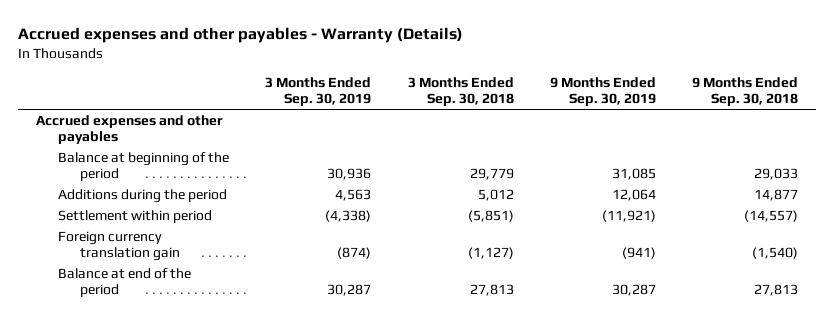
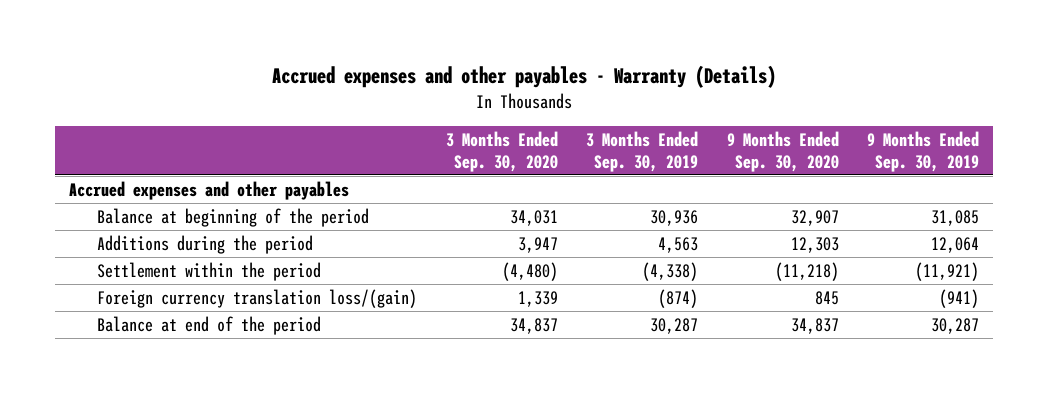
- | 3 Months Ended Sep. 30, 2019 | 3 Months Ended Sep. 30, 2018 | 9 Months Ended Sep. 30, 2019 | 9 Months Ended Sep. 30, 2018
+ | 3 Months Ended Sep. 30, 2020 | 3 Months Ended Sep. 30, 2019 | 9 Months Ended Sep. 30, 2020 | 9 Months Ended Sep. 30, 2019
- Settlement within period | (4,338) | (5,851) | (11,921) | (14,557)
- Foreign currency translation gain | (874) | (1,127) | (941) | (1,540)
+ Settlement within the period | (4,480) | (4,338) | (11,218) | (11,921)
+ Foreign currency translation loss/(gain) | 1,339 | (874) | 845 | (941)

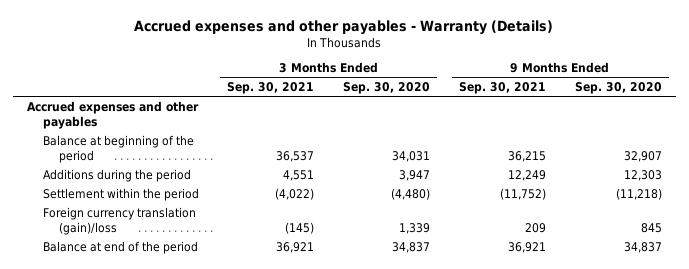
- | 3 Months Ended Sep. 30, 2020 | 3 Months Ended Sep. 30, 2019 | 9 Months Ended Sep. 30, 2020 | 9 Months Ended Sep. 30, 2019
+ | 3 Months Ended Sep. 30, 2021 | 3 Months Ended Sep. 30, 2020 | 9 Months Ended Sep. 30, 2021 | 9 Months Ended Sep. 30, 2020
- Foreign currency translation loss/(gain) | 1,339 | (874) | 845 | (941)
+ Foreign currency translation (gain)/loss | (145) | 1,339 | 209 | 845

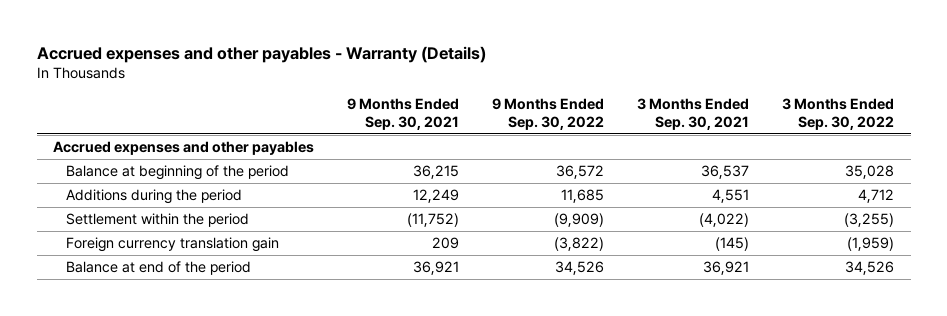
- | 3 Months Ended Sep. 30, 2021 | 3 Months Ended Sep. 30, 2020 | 9 Months Ended Sep. 30, 2021 | 9 Months Ended Sep. 30, 2020
+ | 9 Months Ended Sep. 30, 2021 | 9 Months Ended Sep. 30, 2022 | 3 Months Ended Sep. 30, 2021 | 3 Months Ended Sep. 30, 2022
- Foreign currency translation (gain)/loss | (145) | 1,339 | 209 | 845
+ Foreign currency translation gain | 209 | (3,822) | (145) | (1,959)

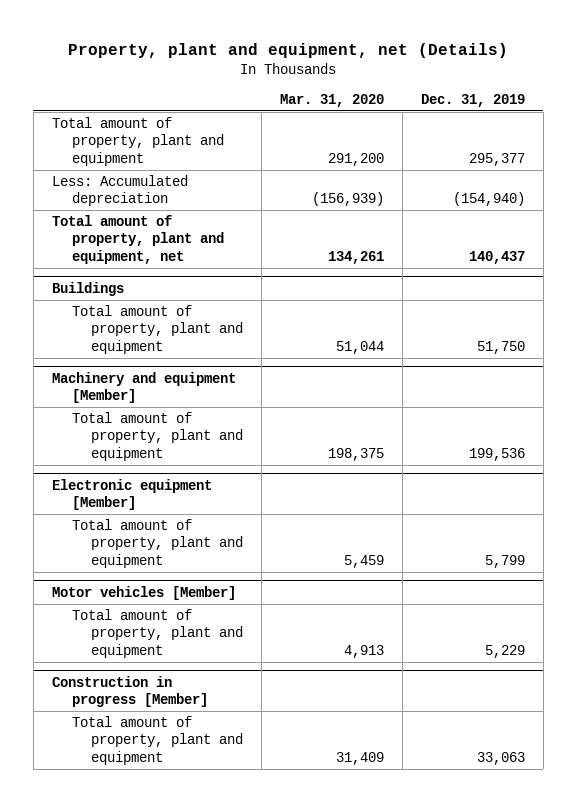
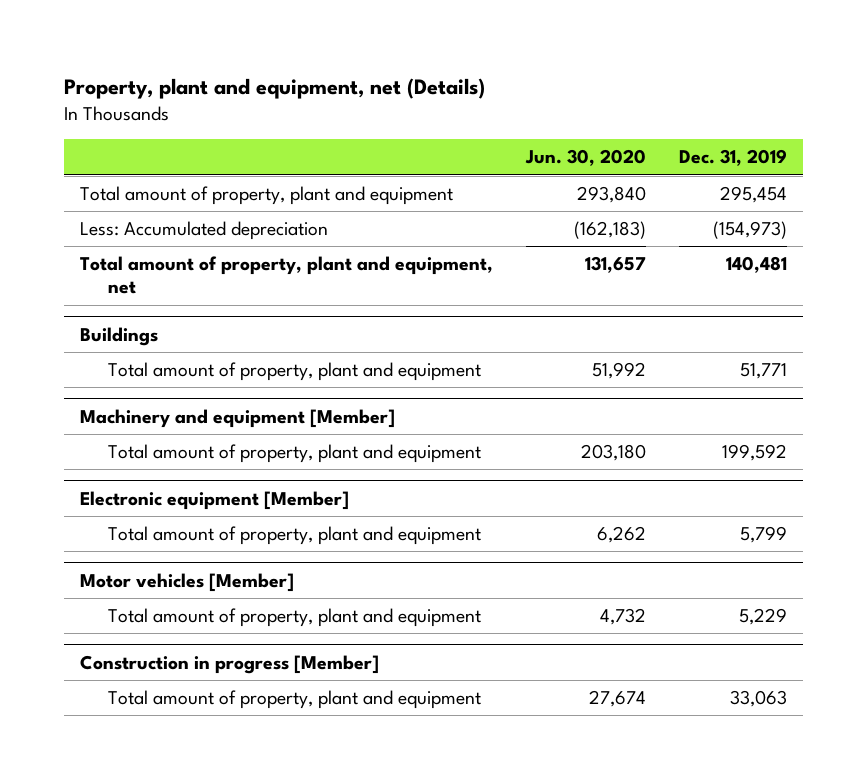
- | Mar. 31, 2020 | Dec. 31, 2019
+ | Jun. 30, 2020 | Dec. 31, 2019
- Total amount of property, plant and equipment | 291,200 | 295,377
- Less: Accumulated depreciation | (156,939) | (154,940)
- Total amount of property, plant and equipment, net | 134,261 | 140,437
+ Total amount of property, plant and equipment | 293,840 | 295,454
+ Less: Accumulated depreciation | (162,183) | (154,973)
+ Total amount of property, plant and equipment, net | 131,657 | 140,481
@ Buildings
- Total amount of property, plant and equipment | 51,044 | 51,750
+ Total amount of property, plant and equipment | 51,992 | 51,771
@ Machinery and equipment [Member]
- Total amount of property, plant and equipment | 198,375 | 199,536
+ Total amount of property, plant and equipment | 203,180 | 199,592

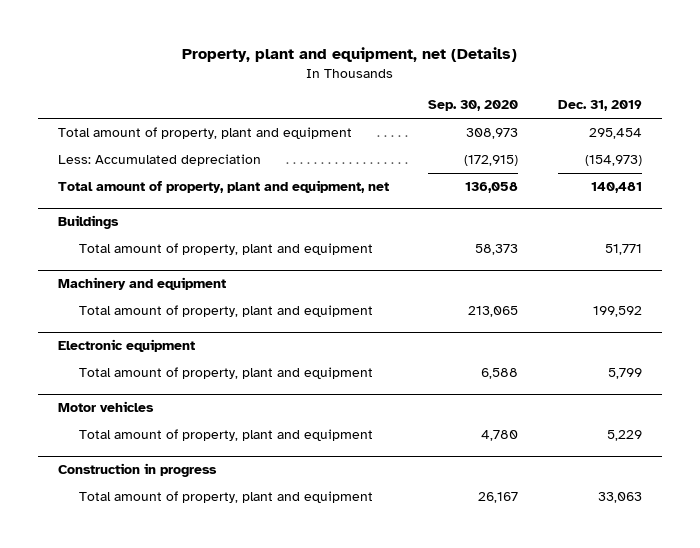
- | Jun. 30, 2020 | Dec. 31, 2019
+ | Sep. 30, 2020 | Dec. 31, 2019
- Machinery and equipment [Member]
+ Machinery and equipment
- Electronic equipment [Member]
+ Electronic equipment
- Motor vehicles [Member]
+ Motor vehicles
- Construction in progress [Member]
+ Construction in progress

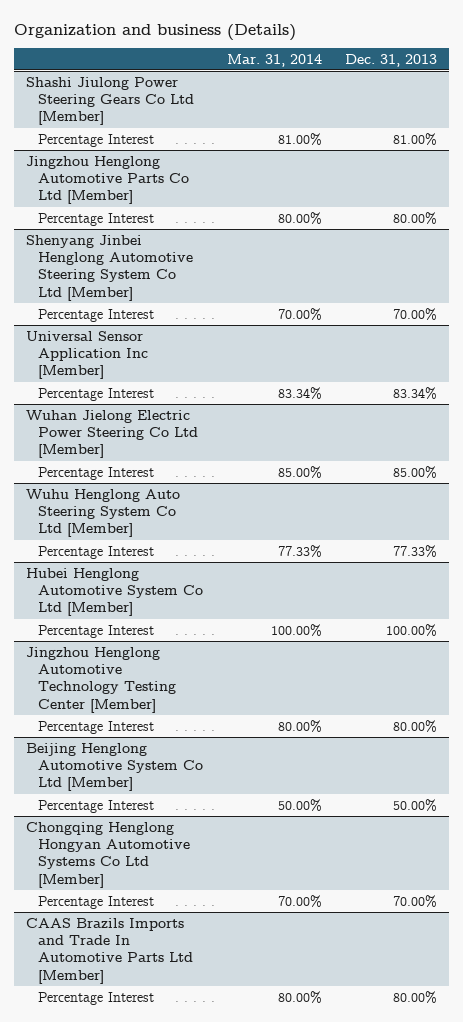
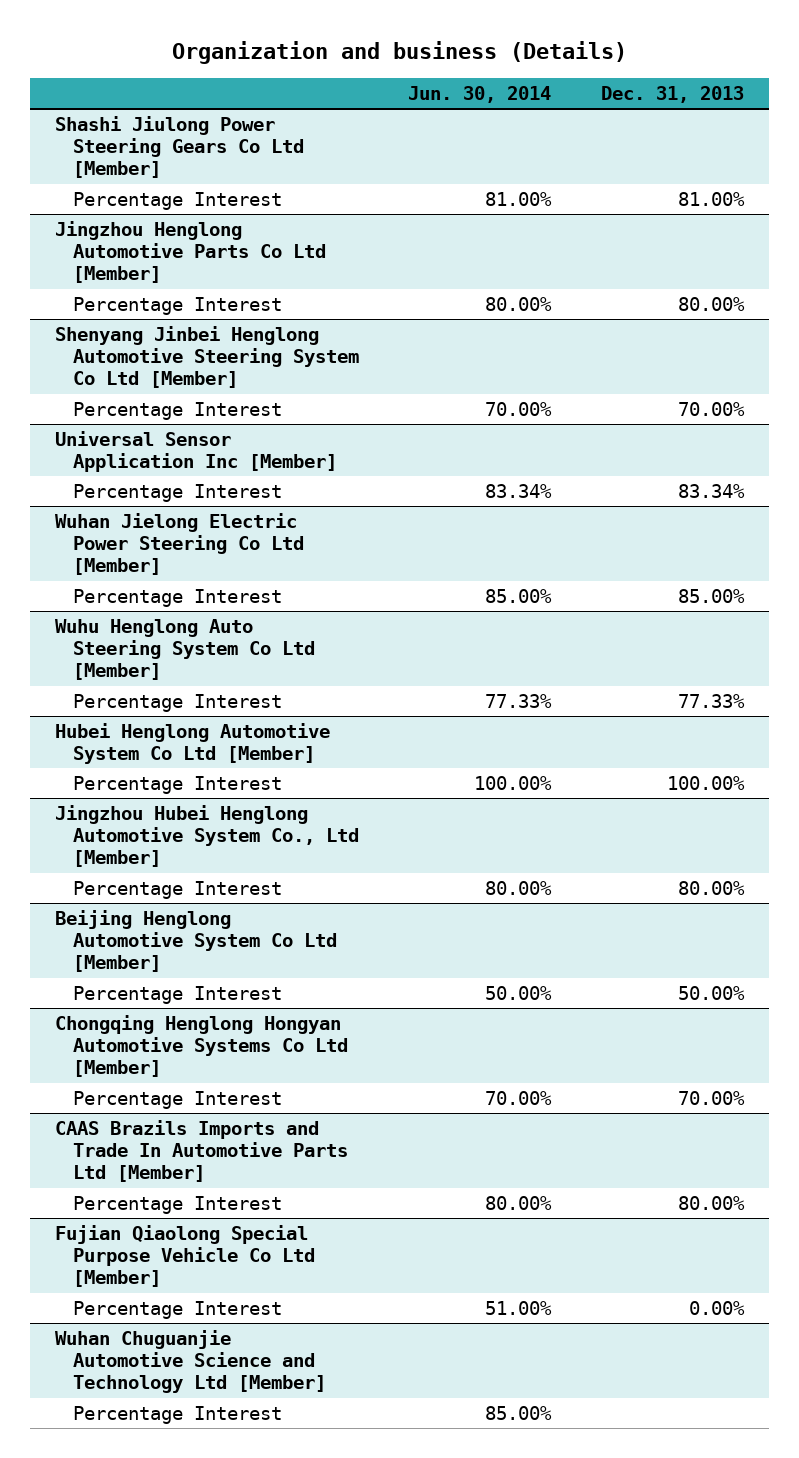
- | Mar. 31, 2014 | Dec. 31, 2013
+ | Jun. 30, 2014 | Dec. 31, 2013
- Jingzhou Henglong Automotive Technology Testing Center [Member]
+ Jingzhou Hubei Henglong Automotive System Co., Ltd [Member]
+ Fujian Qiaolong Special Purpose Vehicle Co Ltd [Member]
+ Percentage Interest | 51.00% | 0.00%
+ Wuhan Chuguanjie Automotive Science and Technology Ltd [Member]
+ Percentage Interest | 85.00% |

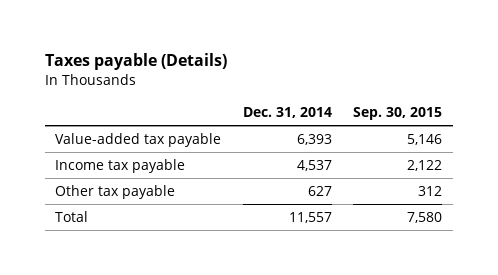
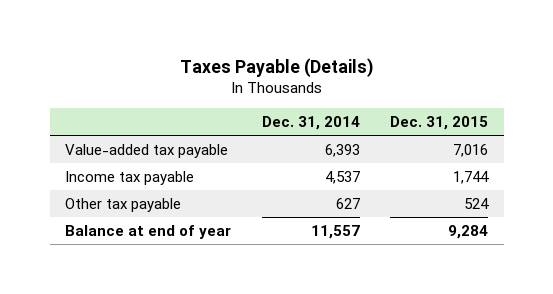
- Taxes payable (Details)
+ Taxes Payable (Details)
- | Dec. 31, 2014 | Sep. 30, 2015
+ | Dec. 31, 2014 | Dec. 31, 2015
- Total | 11,557 | 7,580
+ Balance at end of year | 11,557 | 9,284

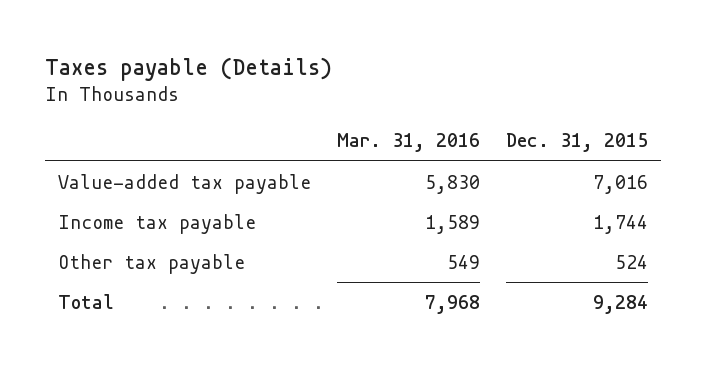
- Taxes Payable (Details)
+ Taxes payable (Details)
- | Dec. 31, 2014 | Dec. 31, 2015
+ | Mar. 31, 2016 | Dec. 31, 2015
- Balance at end of year | 11,557 | 9,284
+ Total | 7,968 | 9,284

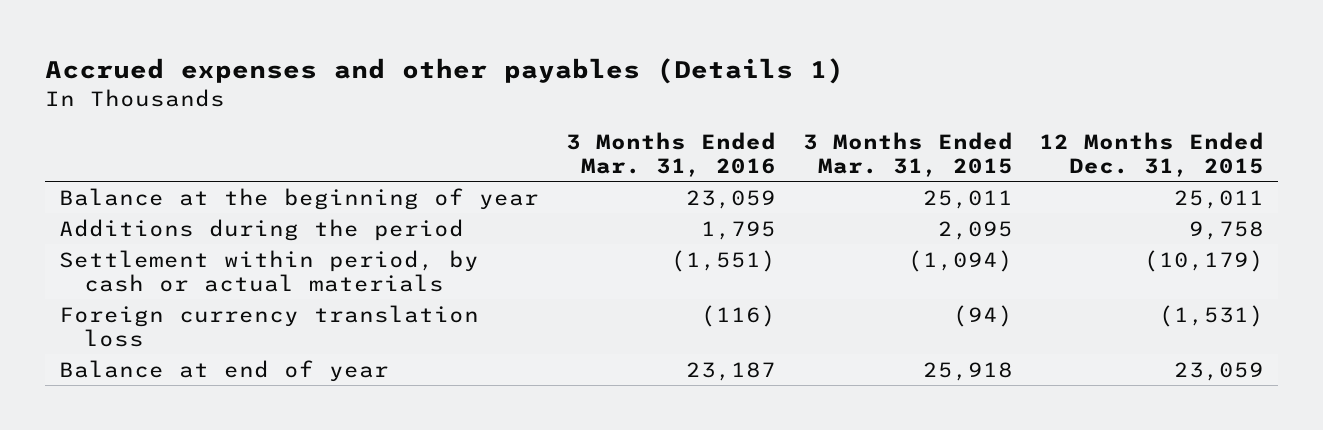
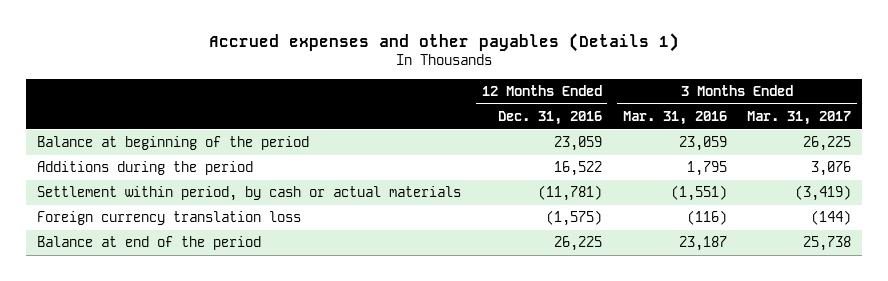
- | 3 Months Ended Mar. 31, 2016 | 3 Months Ended Mar. 31, 2015 | 12 Months Ended Dec. 31, 2015
+ | 12 Months Ended Dec. 31, 2016 | 3 Months Ended Mar. 31, 2016 | 3 Months Ended Mar. 31, 2017
- Balance at the beginning of year | 23,059 | 25,011 | 25,011
+ Balance at beginning of the period | 23,059 | 23,059 | 26,225
- Balance at end of year | 23,187 | 25,918 | 23,059
+ Balance at end of the period | 26,225 | 23,187 | 25,738

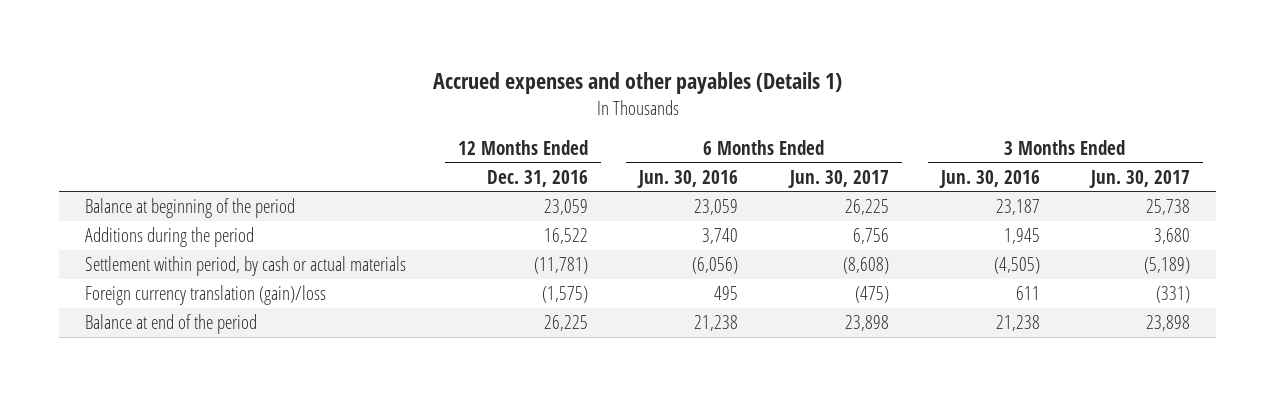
- | 12 Months Ended Dec. 31, 2016 | 3 Months Ended Mar. 31, 2016 | 3 Months Ended Mar. 31, 2017
+ | 12 Months Ended Dec. 31, 2016 | 6 Months Ended Jun. 30, 2016 | 6 Months Ended Jun. 30, 2017 | 3 Months Ended Jun. 30, 2016 | 3 Months Ended Jun. 30, 2017
- Foreign currency translation loss | (1,575) | (116) | (144)
+ Foreign currency translation (gain)/loss | (1,575) | 495 | (475) | 611 | (331)

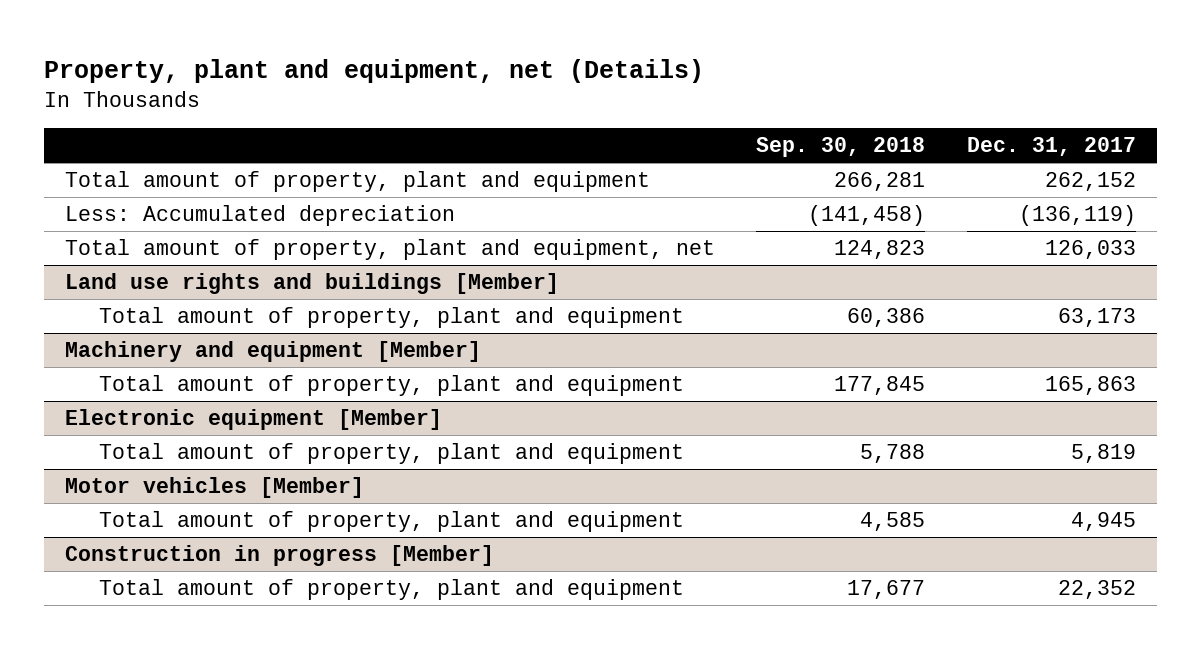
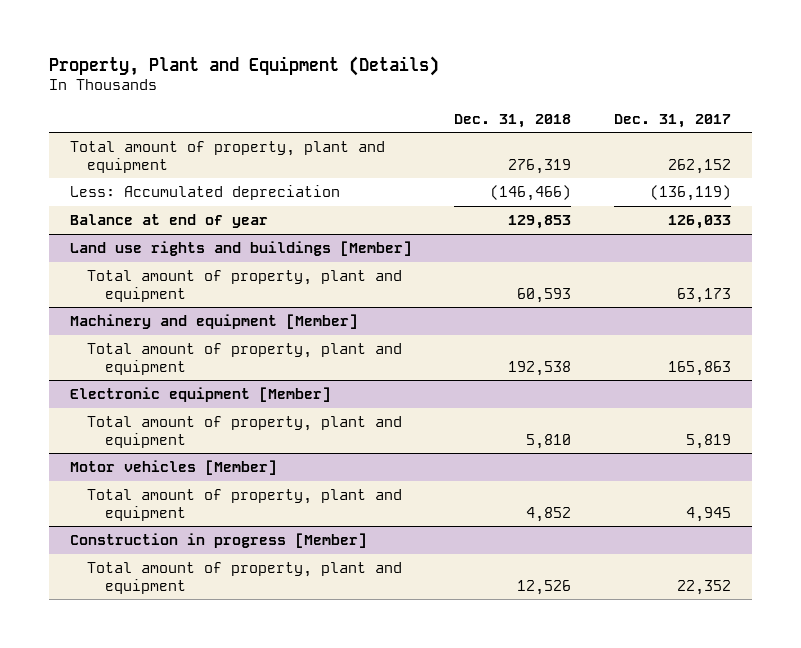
- Property, plant and equipment, net (Details)
+ Property, Plant and Equipment (Details)
- | Sep. 30, 2018 | Dec. 31, 2017
+ | Dec. 31, 2018 | Dec. 31, 2017
- Total amount of property, plant and equipment, net | 124,823 | 126,033
+ Balance at end of year | 129,853 | 126,033

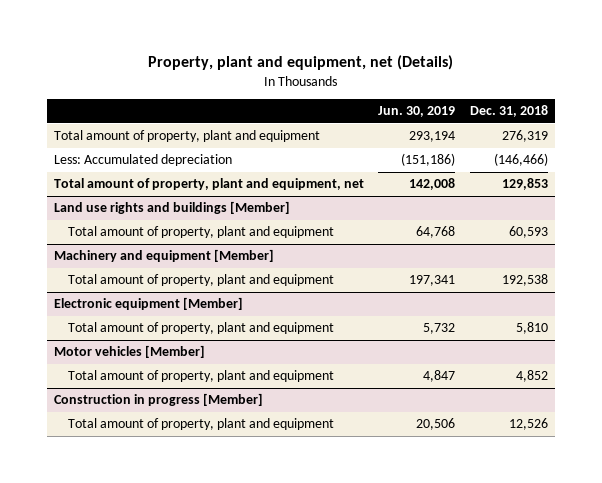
- Property, Plant and Equipment (Details)
+ Property, plant and equipment, net (Details)
- | Dec. 31, 2018 | Dec. 31, 2017
+ | Jun. 30, 2019 | Dec. 31, 2018
- Balance at end of year | 129,853 | 126,033
+ Total amount of property, plant and equipment, net | 142,008 | 129,853

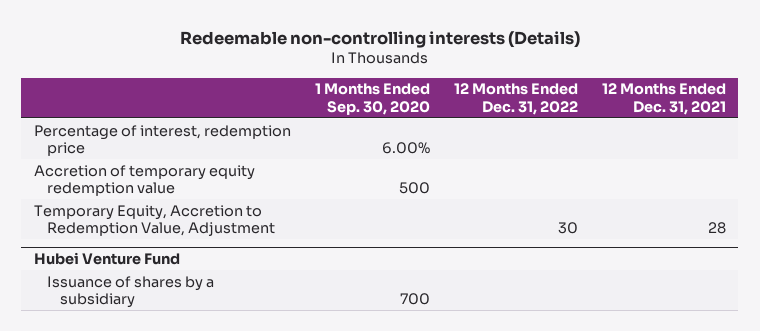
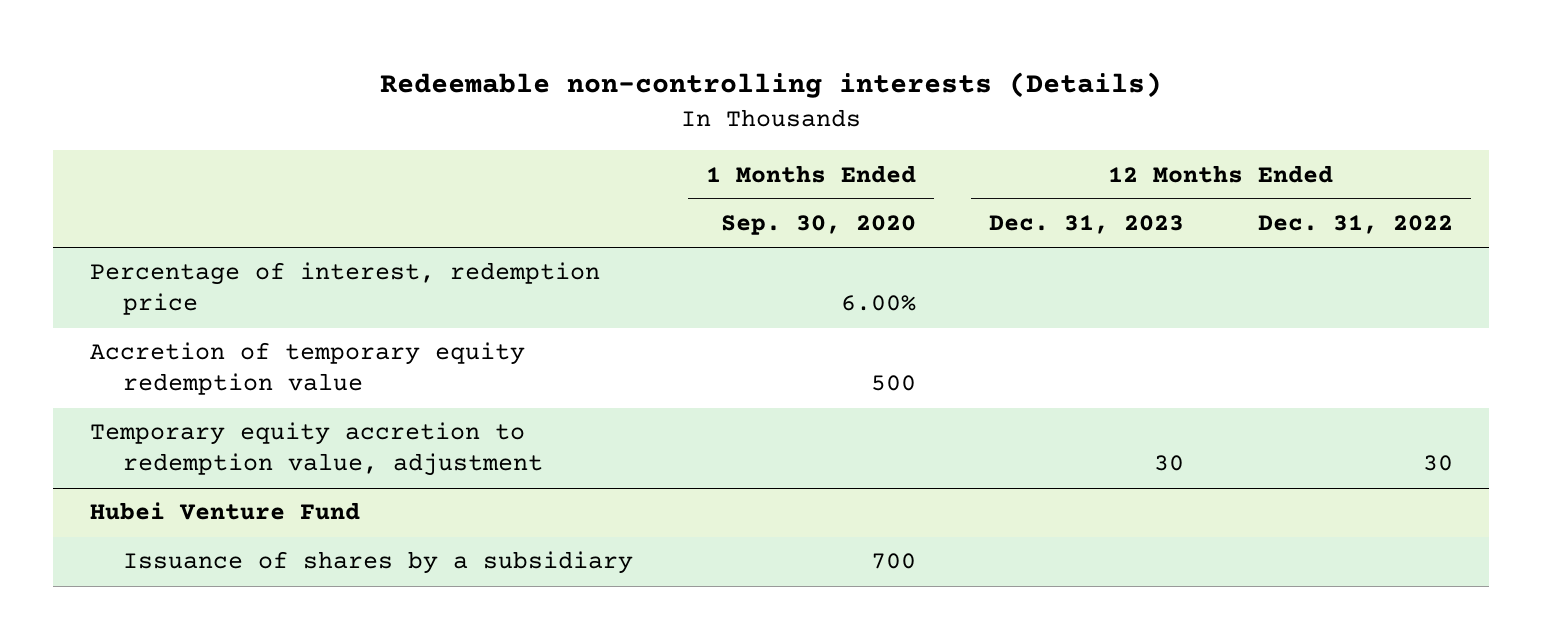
- | 1 Months Ended Sep. 30, 2020 | 12 Months Ended Dec. 31, 2022 | 12 Months Ended Dec. 31, 2021
+ | 1 Months Ended Sep. 30, 2020 | 12 Months Ended Dec. 31, 2023 | 12 Months Ended Dec. 31, 2022
- Temporary Equity, Accretion to Redemption Value, Adjustment | | 30 | 28
+ Temporary equity accretion to redemption value, adjustment | | 30 | 30

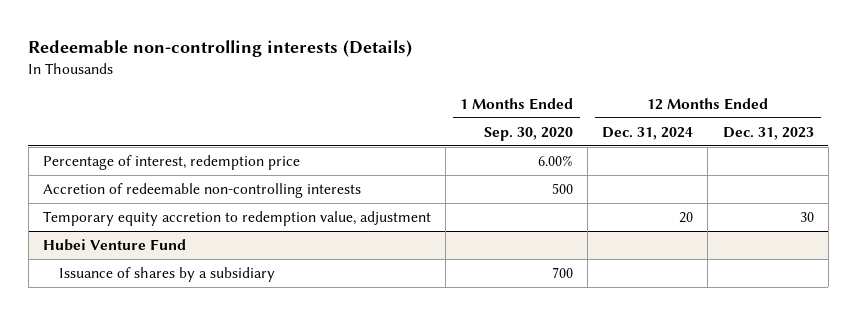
- | 1 Months Ended Sep. 30, 2020 | 12 Months Ended Dec. 31, 2023 | 12 Months Ended Dec. 31, 2022
+ | 1 Months Ended Sep. 30, 2020 | 12 Months Ended Dec. 31, 2024 | 12 Months Ended Dec. 31, 2023
- Accretion of temporary equity redemption value | 500 | |
+ Accretion of redeemable non-controlling interests | 500 | |

